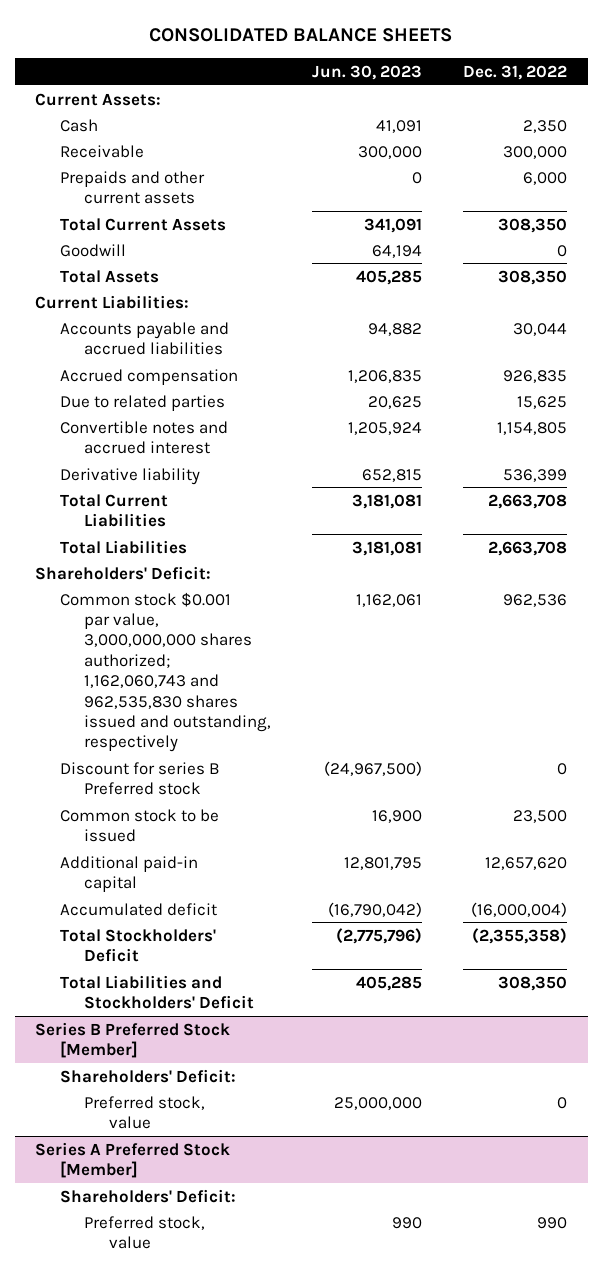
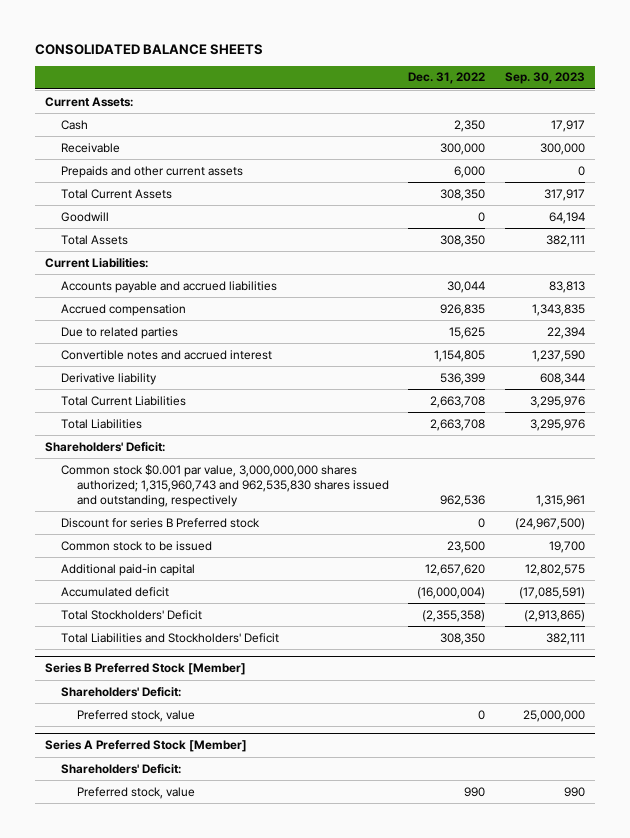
- | Jun. 30, 2023 | Dec. 31, 2022
+ | Dec. 31, 2022 | Sep. 30, 2023
- Common stock $0.001 par value, 3,000,000,000 shares authorized; 1,162,060,743 and 962,535,830 shares issued and outstanding, respectively | 1,162,061 | 962,536
+ Common stock $0.001 par value, 3,000,000,000 shares authorized; 1,315,960,743 and 962,535,830 shares issued and outstanding, respectively | 962,536 | 1,315,961

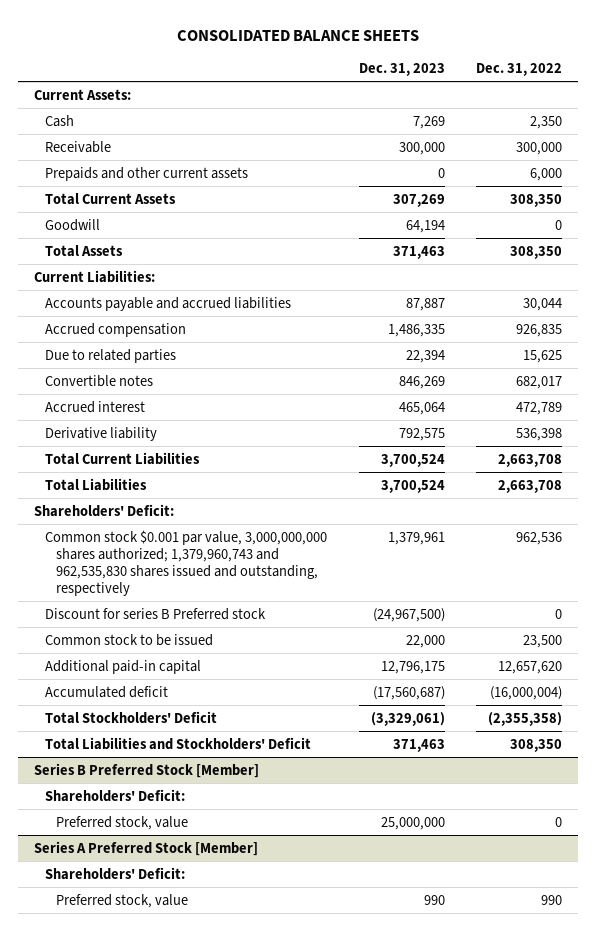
- | Dec. 31, 2022 | Sep. 30, 2023
+ | Dec. 31, 2023 | Dec. 31, 2022
- Convertible notes and accrued interest | 1,154,805 | 1,237,590
- Derivative liability | 536,399 | 608,344
+ Convertible notes | 846,269 | 682,017
+ Accrued interest | 465,064 | 472,789
+ Derivative liability | 792,575 | 536,398
- Common stock $0.001 par value, 3,000,000,000 shares authorized; 1,315,960,743 and 962,535,830 shares issued and outstanding, respectively | 962,536 | 1,315,961
+ Common stock $0.001 par value, 3,000,000,000 shares authorized; 1,379,960,743 and 962,535,830 shares issued and outstanding, respectively | 1,379,961 | 962,536

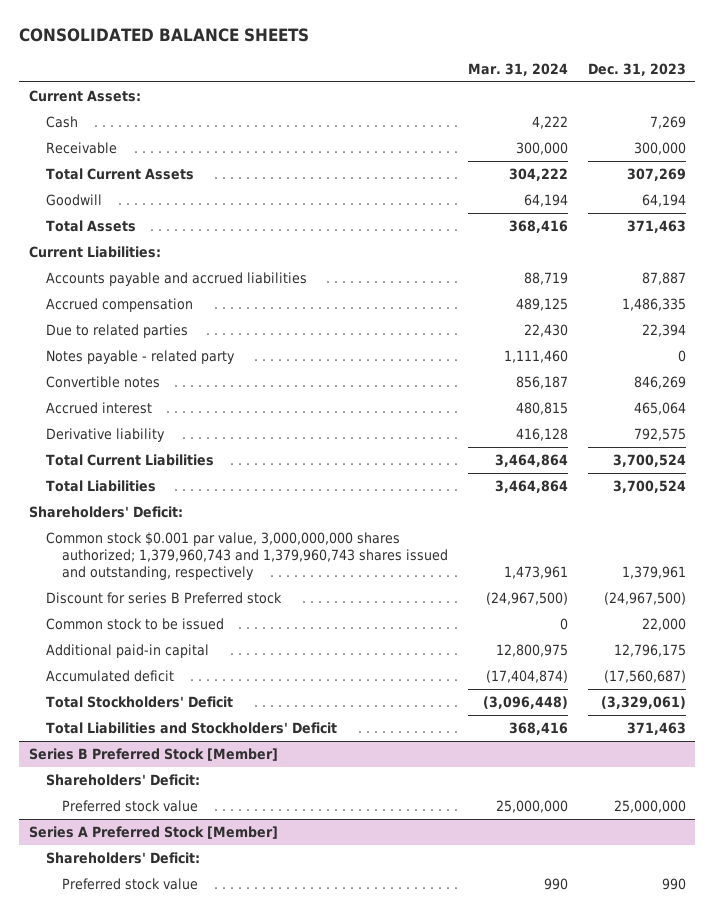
- | Dec. 31, 2023 | Dec. 31, 2022
+ | Mar. 31, 2024 | Dec. 31, 2023
- Prepaids and other current assets | 0 | 6,000
+ Notes payable - related party | 1,111,460 | 0
- Common stock $0.001 par value, 3,000,000,000 shares authorized; 1,379,960,743 and 962,535,830 shares issued and outstanding, respectively | 1,379,961 | 962,536
+ Common stock $0.001 par value, 3,000,000,000 shares authorized; 1,379,960,743 and 1,379,960,743 shares issued and outstanding, respectively | 1,473,961 | 1,379,961
@ Series B Preferred Stock [Member]
- Preferred stock, value | 25,000,000 | 0
+ Preferred stock value | 25,000,000 | 25,000,000
@ Series A Preferred Stock [Member]
- Preferred stock, value | 990 | 990
+ Preferred stock value | 990 | 990

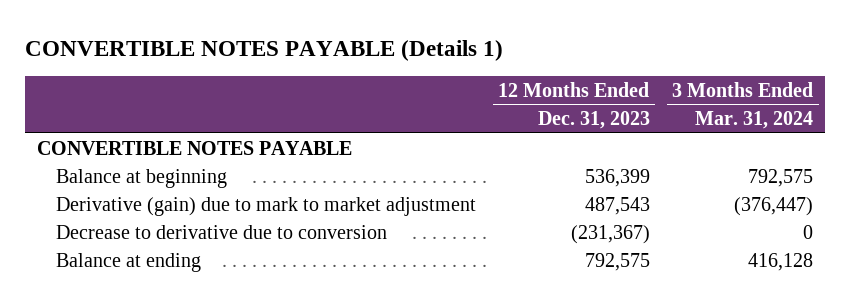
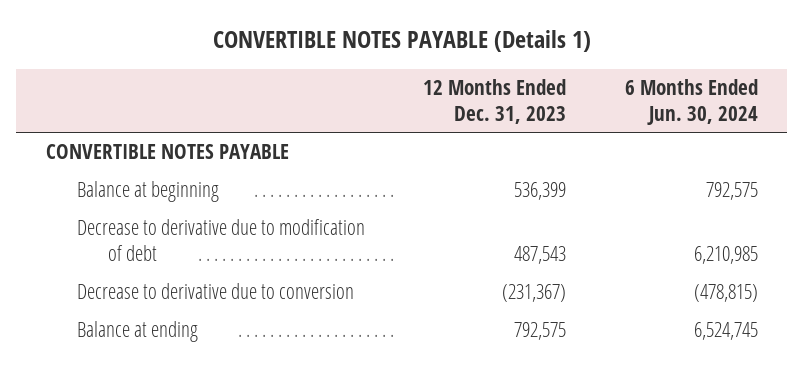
- | 12 Months Ended Dec. 31, 2023 | 3 Months Ended Mar. 31, 2024
+ | 12 Months Ended Dec. 31, 2023 | 6 Months Ended Jun. 30, 2024
- Derivative (gain) due to mark to market adjustment | 487,543 | (376,447)
+ Decrease to derivative due to modification of debt | 487,543 | 6,210,985

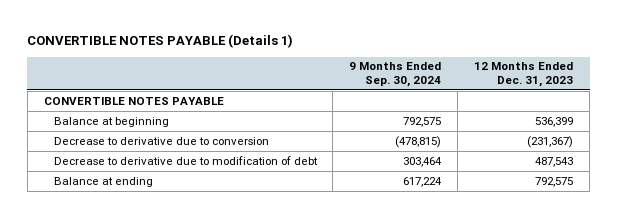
- | 12 Months Ended Dec. 31, 2023 | 6 Months Ended Jun. 30, 2024
+ | 9 Months Ended Sep. 30, 2024 | 12 Months Ended Dec. 31, 2023
moved down: Decrease to derivative due to modification of debt | 303,464 | 487,543

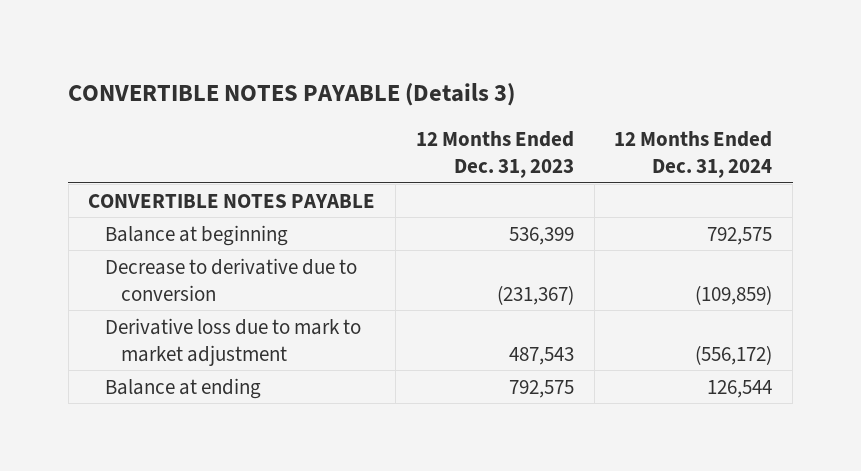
- CONVERTIBLE NOTES PAYABLE (Details 1)
+ CONVERTIBLE NOTES PAYABLE (Details 3)
- | 9 Months Ended Sep. 30, 2024 | 12 Months Ended Dec. 31, 2023
+ | 12 Months Ended Dec. 31, 2023 | 12 Months Ended Dec. 31, 2024
- Decrease to derivative due to modification of debt | 303,464 | 487,543
+ Derivative loss due to mark to market adjustment | 487,543 | (556,172)

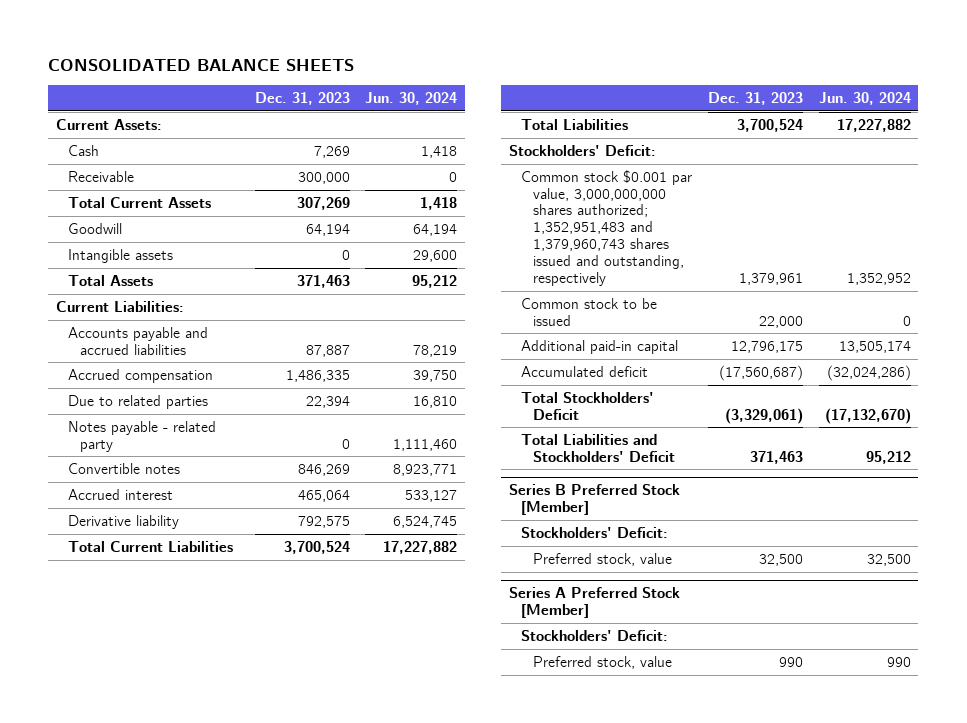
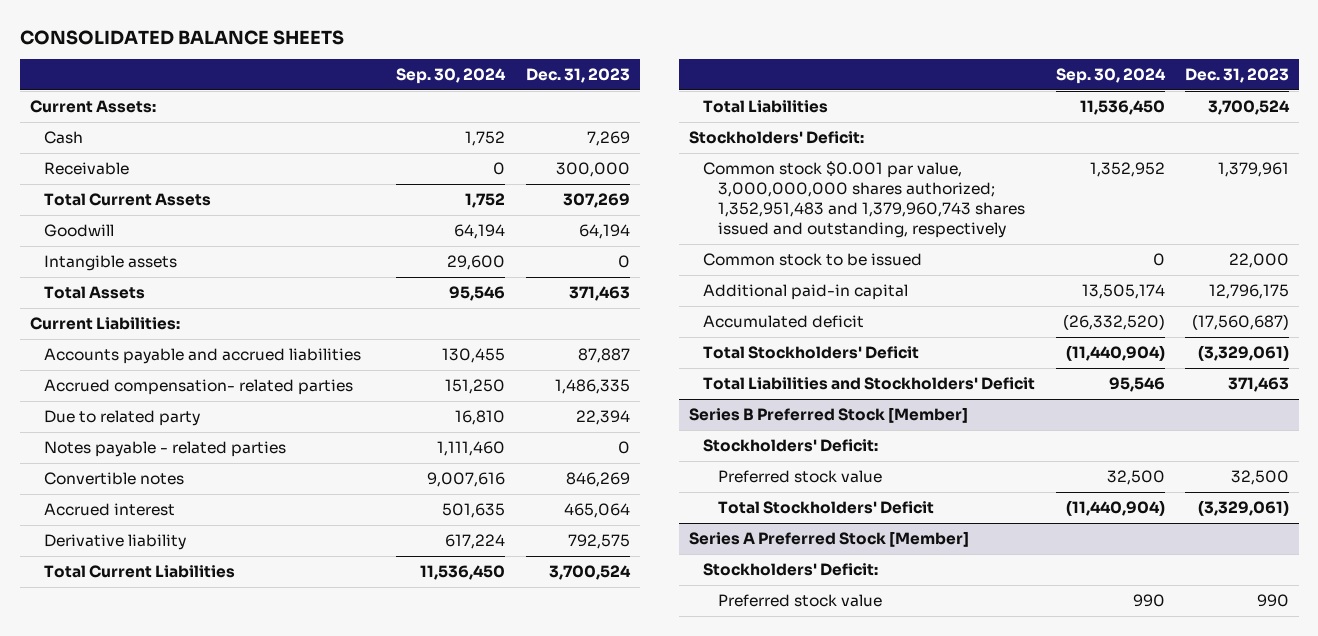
- | Dec. 31, 2023 | Jun. 30, 2024
+ | Sep. 30, 2024 | Dec. 31, 2023
- Accrued compensation | 1,486,335 | 39,750
- Due to related parties | 22,394 | 16,810
- Notes payable - related party | 0 | 1,111,460
+ Accrued compensation- related parties | 151,250 | 1,486,335
+ Due to related party | 16,810 | 22,394
+ Notes payable - related parties | 1,111,460 | 0
@ Series B Preferred Stock [Member]
- Preferred stock, value | 32,500 | 32,500
+ Preferred stock value | 32,500 | 32,500
+ Total Stockholders' Deficit | (11,440,904) | (3,329,061)
@ Series A Preferred Stock [Member]
- Preferred stock, value | 990 | 990
+ Preferred stock value | 990 | 990

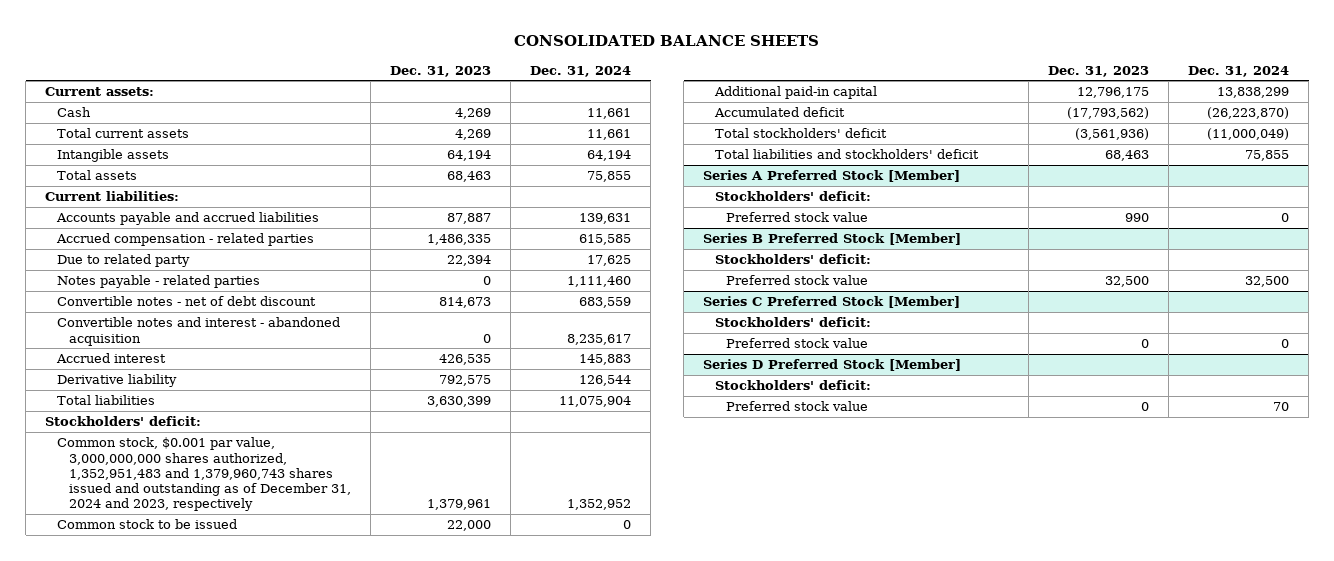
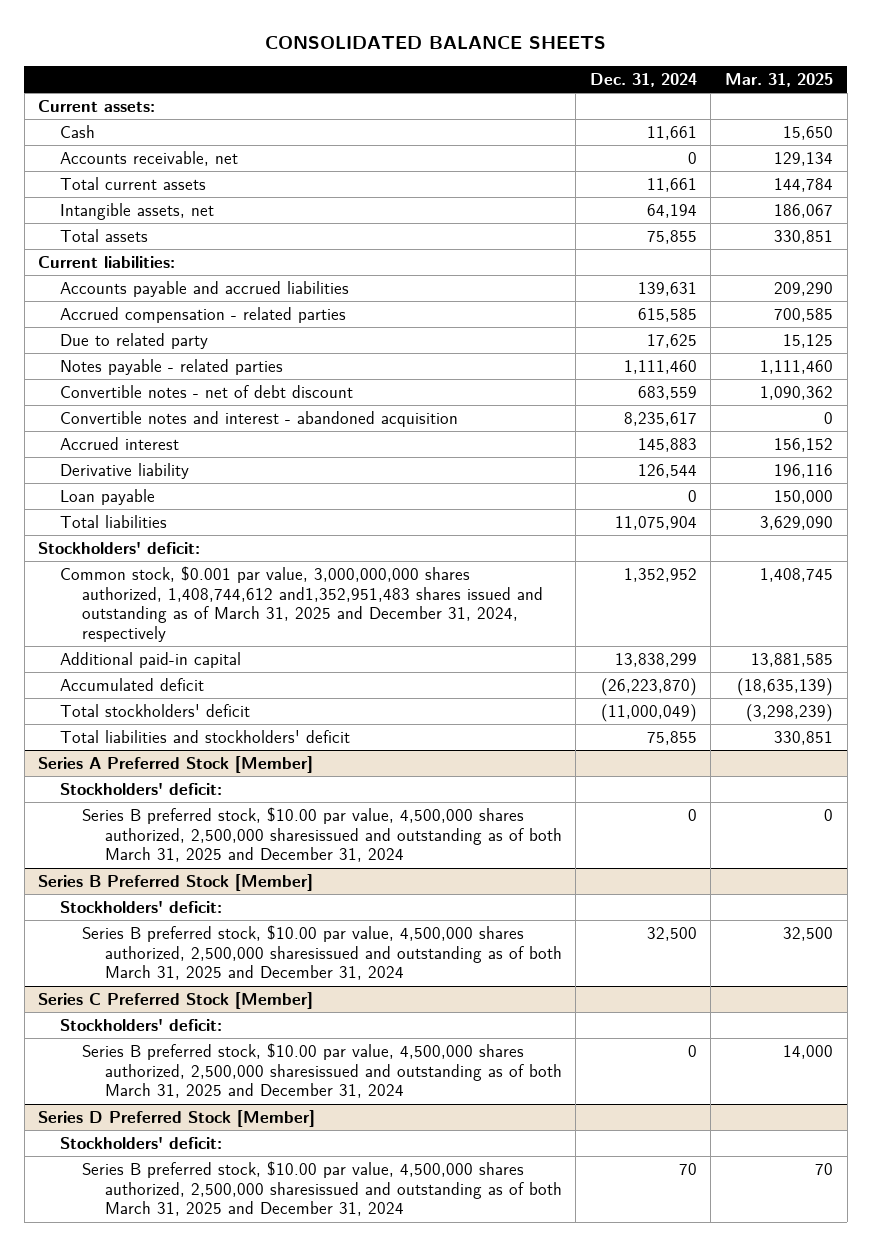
- | Dec. 31, 2023 | Dec. 31, 2024
+ | Dec. 31, 2024 | Mar. 31, 2025
+ Accounts receivable, net | 0 | 129,134
- Intangible assets | 64,194 | 64,194
+ Intangible assets, net | 64,194 | 186,067
+ Loan payable | 0 | 150,000
- Common stock, $0.001 par value, 3,000,000,000 shares authorized, 1,352,951,483 and 1,379,960,743 shares issued and outstanding as of December 31, 2024 and 2023, respectively | 1,379,961 | 1,352,952
- Common stock to be issued | 22,000 | 0
+ Common stock, $0.001 par value, 3,000,000,000 shares authorized, 1,408,744,612 and1,352,951,483 shares issued and outstanding as of March 31, 2025 and December 31, 2024, respectively | 1,352,952 | 1,408,745
@ Series A Preferred Stock [Member]
- Preferred stock value | 990 | 0
+ Series B preferred stock, $10.00 par value, 4,500,000 shares authorized, 2,500,000 sharesissued and outstanding as of both March 31, 2025 and December 31, 2024 | 0 | 0
@ Series B Preferred Stock [Member]
- Preferred stock value | 32,500 | 32,500
+ Series B preferred stock, $10.00 par value, 4,500,000 shares authorized, 2,500,000 sharesissued and outstanding as of both March 31, 2025 and December 31, 2024 | 32,500 | 32,500
@ Series C Preferred Stock [Member]
- Preferred stock value | 0 | 0
+ Series B preferred stock, $10.00 par value, 4,500,000 shares authorized, 2,500,000 sharesissued and outstanding as of both March 31, 2025 and December 31, 2024 | 0 | 14,000
@ Series D Preferred Stock [Member]
- Preferred stock value | 0 | 70
+ Series B preferred stock, $10.00 par value, 4,500,000 shares authorized, 2,500,000 sharesissued and outstanding as of both March 31, 2025 and December 31, 2024 | 70 | 70

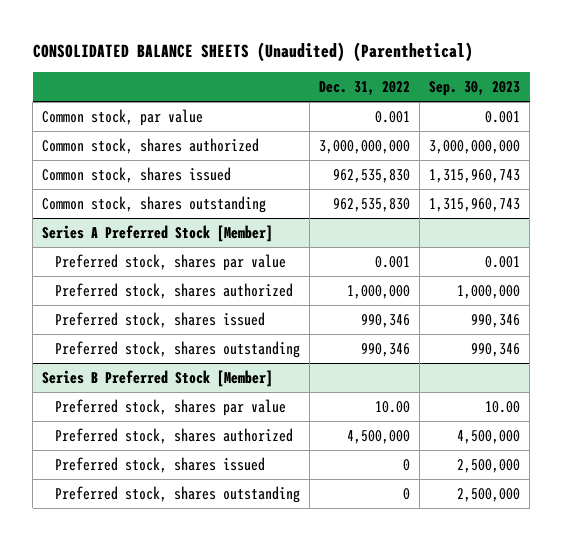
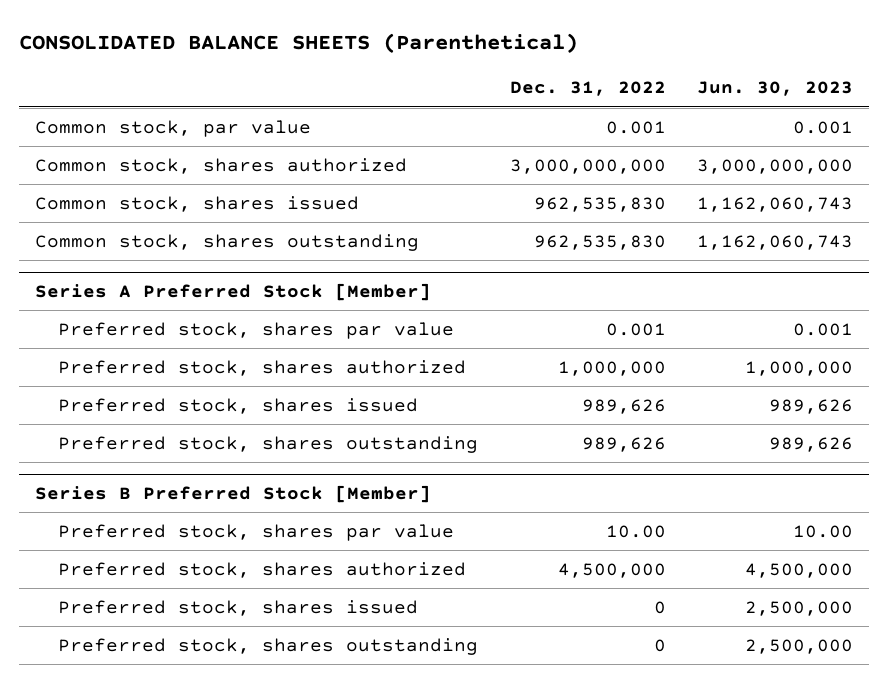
- CONSOLIDATED BALANCE SHEETS (Unaudited) (Parenthetical)
+ CONSOLIDATED BALANCE SHEETS (Parenthetical)
- | Dec. 31, 2022 | Sep. 30, 2023
+ | Dec. 31, 2022 | Jun. 30, 2023
@ Series A Preferred Stock [Member]
- Preferred stock, shares issued | 990,346 | 990,346
- Preferred stock, shares outstanding | 990,346 | 990,346
+ Preferred stock, shares issued | 989,626 | 989,626
+ Preferred stock, shares outstanding | 989,626 | 989,626

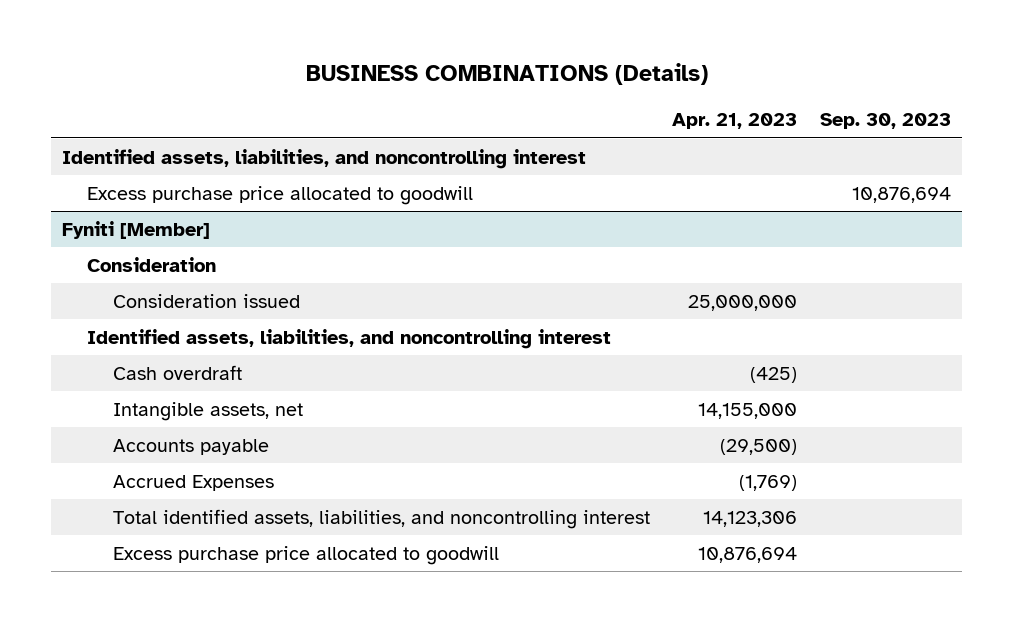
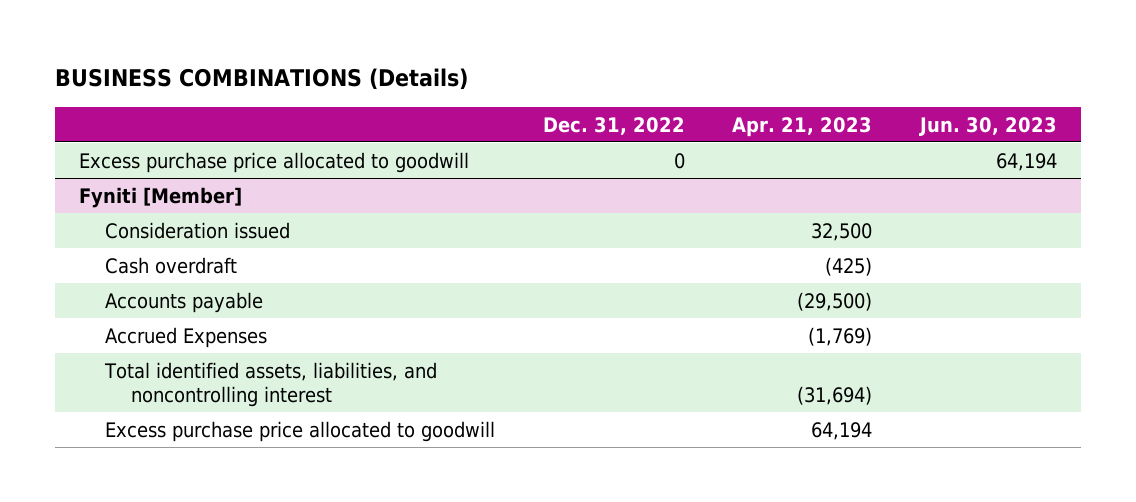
- | Apr. 21, 2023 | Sep. 30, 2023
+ | Dec. 31, 2022 | Apr. 21, 2023 | Jun. 30, 2023
- Identified assets, liabilities, and noncontrolling interest
@ Fyniti [Member]
- Consideration
- Consideration issued | 25,000,000 |
- Identified assets, liabilities, and noncontrolling interest
+ Consideration issued | | 32,500 |
- Intangible assets, net | 14,155,000 |
- Total identified assets, liabilities, and noncontrolling interest | 14,123,306 |
- Excess purchase price allocated to goodwill | 10,876,694 |
+ Total identified assets, liabilities, and noncontrolling interest | | (31,694) |
+ Excess purchase price allocated to goodwill | | 64,194 |

